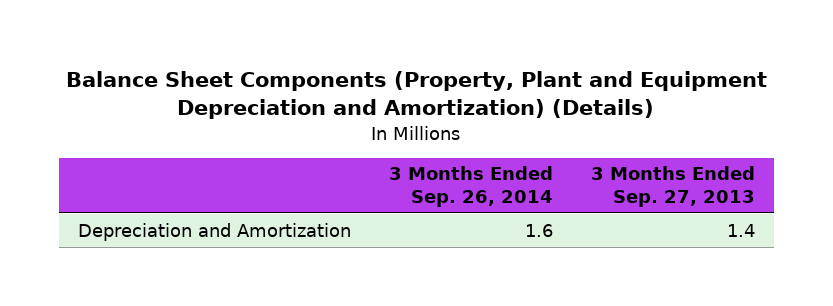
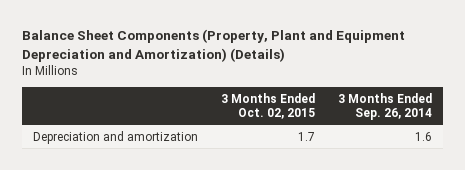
- | 3 Months Ended Sep. 26, 2014 | 3 Months Ended Sep. 27, 2013
+ | 3 Months Ended Oct. 02, 2015 | 3 Months Ended Sep. 26, 2014
- Depreciation and Amortization | 1.6 | 1.4
+ Depreciation and amortization | 1.7 | 1.6

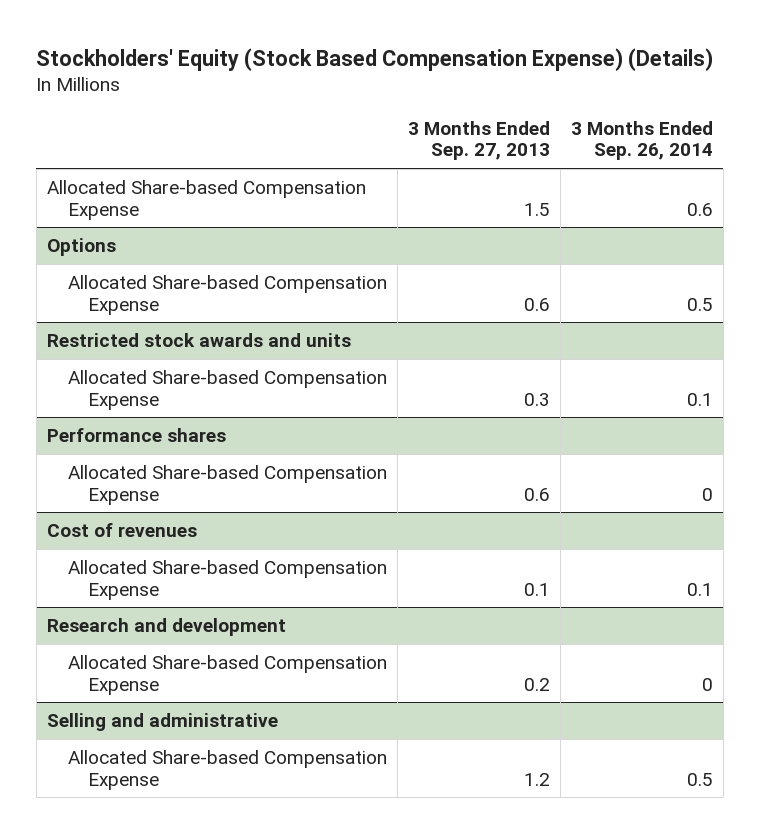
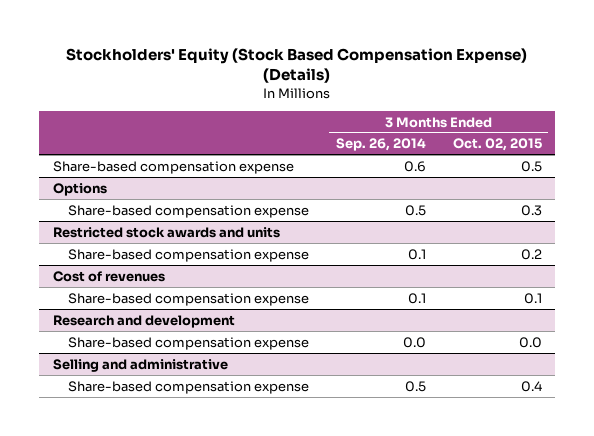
- | 3 Months Ended Sep. 27, 2013 | 3 Months Ended Sep. 26, 2014
+ | 3 Months Ended Sep. 26, 2014 | 3 Months Ended Oct. 02, 2015
- Allocated Share-based Compensation Expense | 1.5 | 0.6
+ Share-based compensation expense | 0.6 | 0.5
@ Options
- Allocated Share-based Compensation Expense | 0.6 | 0.5
+ Share-based compensation expense | 0.5 | 0.3
@ Restricted stock awards and units
- Allocated Share-based Compensation Expense | 0.3 | 0.1
- Performance shares
- Allocated Share-based Compensation Expense | 0.6 | 0
@ Restricted stock awards and units
+ Share-based compensation expense | 0.1 | 0.2
@ Cost of revenues
- Allocated Share-based Compensation Expense | 0.1 | 0.1
+ Share-based compensation expense | 0.1 | 0.1
@ Research and development
- Allocated Share-based Compensation Expense | 0.2 | 0
+ Share-based compensation expense | 0.0 | 0.0
@ Selling and administrative
- Allocated Share-based Compensation Expense | 1.2 | 0.5
+ Share-based compensation expense | 0.5 | 0.4

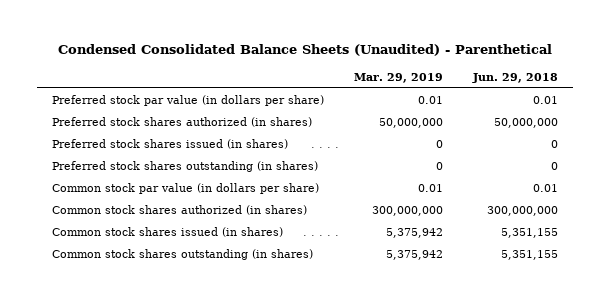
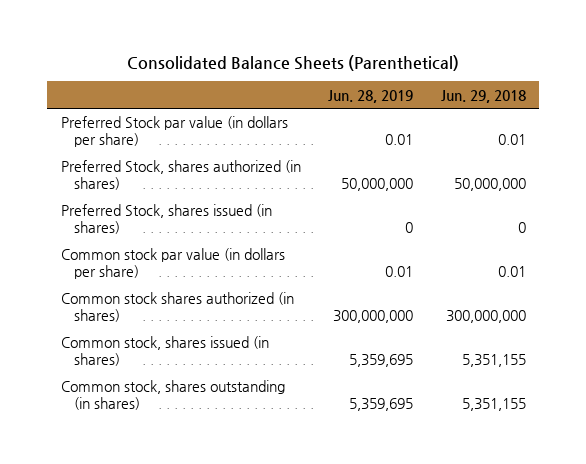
- Condensed Consolidated Balance Sheets (Unaudited) - Parenthetical
+ Consolidated Balance Sheets (Parenthetical)
- | Mar. 29, 2019 | Jun. 29, 2018
+ | Jun. 28, 2019 | Jun. 29, 2018
- Preferred stock par value (in dollars per share) | 0.01 | 0.01
- Preferred stock shares authorized (in shares) | 50,000,000 | 50,000,000
- Preferred stock shares issued (in shares) | 0 | 0
- Preferred stock shares outstanding (in shares) | 0 | 0
+ Preferred Stock par value (in dollars per share) | 0.01 | 0.01
+ Preferred Stock, shares authorized (in shares) | 50,000,000 | 50,000,000
+ Preferred Stock, shares issued (in shares) | 0 | 0
- Common stock shares issued (in shares) | 5,375,942 | 5,351,155
- Common stock shares outstanding (in shares) | 5,375,942 | 5,351,155
+ Common stock, shares issued (in shares) | 5,359,695 | 5,351,155
+ Common stock, shares outstanding (in shares) | 5,359,695 | 5,351,155

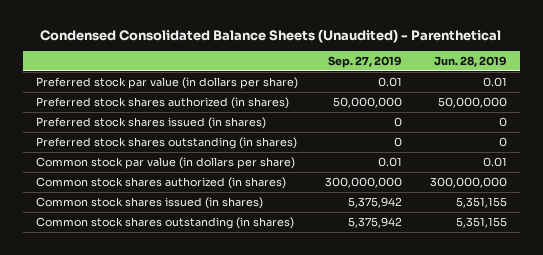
- Consolidated Balance Sheets (Parenthetical)
+ Condensed Consolidated Balance Sheets (Unaudited) - Parenthetical
- | Jun. 28, 2019 | Jun. 29, 2018
+ | Sep. 27, 2019 | Jun. 28, 2019
- Preferred Stock par value (in dollars per share) | 0.01 | 0.01
- Preferred Stock, shares authorized (in shares) | 50,000,000 | 50,000,000
- Preferred Stock, shares issued (in shares) | 0 | 0
+ Preferred stock par value (in dollars per share) | 0.01 | 0.01
+ Preferred stock shares authorized (in shares) | 50,000,000 | 50,000,000
+ Preferred stock shares issued (in shares) | 0 | 0
+ Preferred stock shares outstanding (in shares) | 0 | 0
- Common stock, shares issued (in shares) | 5,359,695 | 5,351,155
- Common stock, shares outstanding (in shares) | 5,359,695 | 5,351,155
+ Common stock shares issued (in shares) | 5,375,942 | 5,351,155
+ Common stock shares outstanding (in shares) | 5,375,942 | 5,351,155

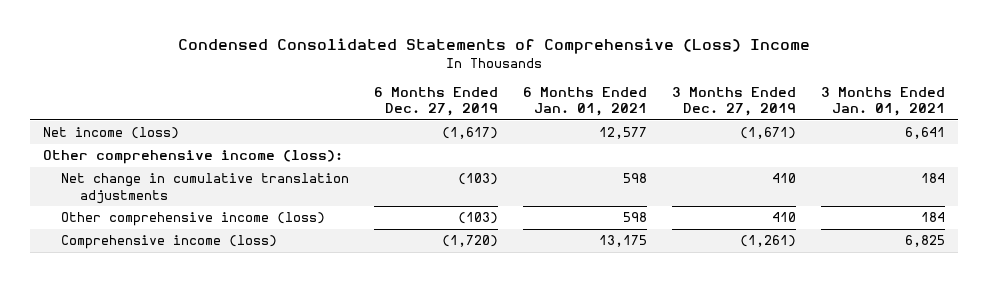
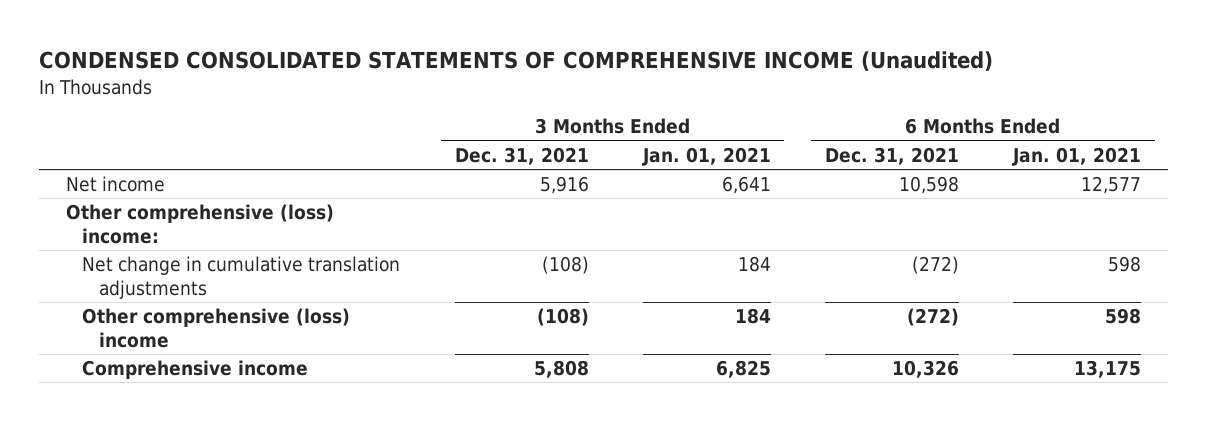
- Condensed Consolidated Statements of Comprehensive (Loss) Income
+ CONDENSED CONSOLIDATED STATEMENTS OF COMPREHENSIVE INCOME (Unaudited)
- | 6 Months Ended Dec. 27, 2019 | 6 Months Ended Jan. 01, 2021 | 3 Months Ended Dec. 27, 2019 | 3 Months Ended Jan. 01, 2021
+ | 3 Months Ended Dec. 31, 2021 | 3 Months Ended Jan. 01, 2021 | 6 Months Ended Dec. 31, 2021 | 6 Months Ended Jan. 01, 2021
- Net income (loss) | (1,617) | 12,577 | (1,671) | 6,641
- Other comprehensive income (loss):
+ Net income | 5,916 | 6,641 | 10,598 | 12,577
+ Other comprehensive (loss) income:
- Other comprehensive income (loss) | (103) | 598 | 410 | 184
- Comprehensive income (loss) | (1,720) | 13,175 | (1,261) | 6,825
+ Other comprehensive (loss) income | (108) | 184 | (272) | 598
+ Comprehensive income | 5,808 | 6,825 | 10,326 | 13,175

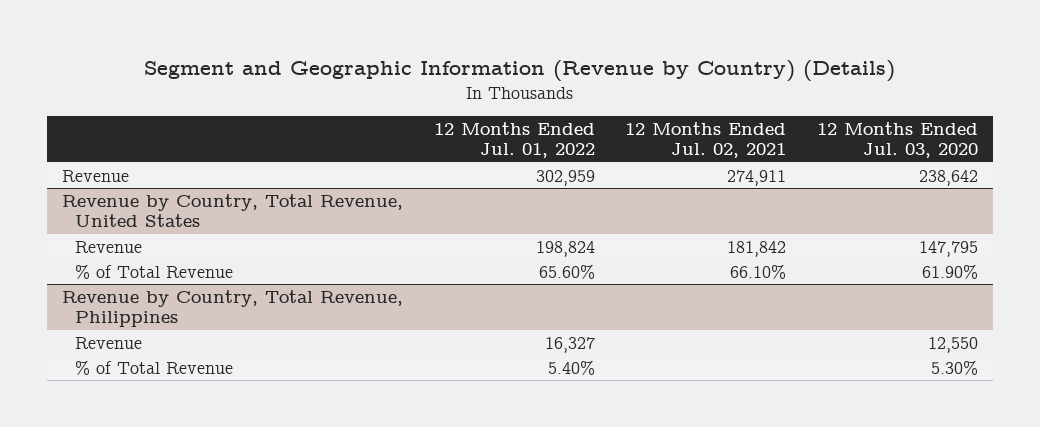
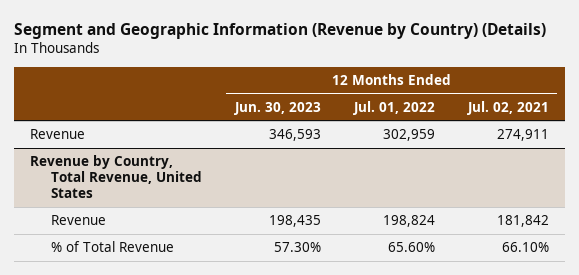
- | 12 Months Ended Jul. 01, 2022 | 12 Months Ended Jul. 02, 2021 | 12 Months Ended Jul. 03, 2020
+ | 12 Months Ended Jun. 30, 2023 | 12 Months Ended Jul. 01, 2022 | 12 Months Ended Jul. 02, 2021
- Revenue by Country, Total Revenue, Philippines
- Revenue | 16,327 | | 12,550
- % of Total Revenue | 5.40% | | 5.30%

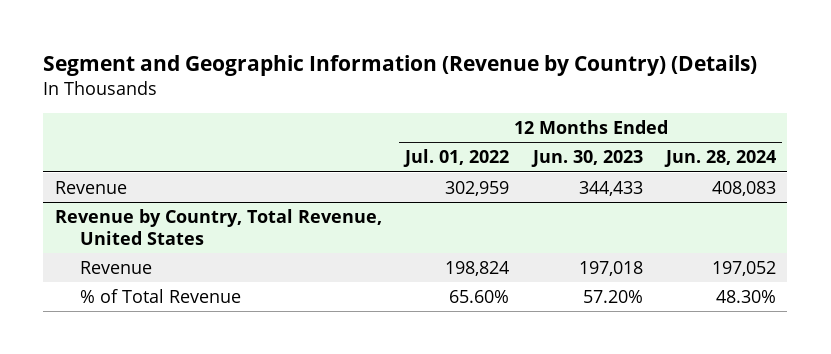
- | 12 Months Ended Jun. 30, 2023 | 12 Months Ended Jul. 01, 2022 | 12 Months Ended Jul. 02, 2021
+ | 12 Months Ended Jul. 01, 2022 | 12 Months Ended Jun. 30, 2023 | 12 Months Ended Jun. 28, 2024
- Revenue | 346,593 | 302,959 | 274,911
+ Revenue | 302,959 | 344,433 | 408,083
@ Revenue by Country, Total Revenue, United States
- Revenue | 198,435 | 198,824 | 181,842
- % of Total Revenue | 57.30% | 65.60% | 66.10%
+ Revenue | 198,824 | 197,018 | 197,052
+ % of Total Revenue | 65.60% | 57.20% | 48.30%

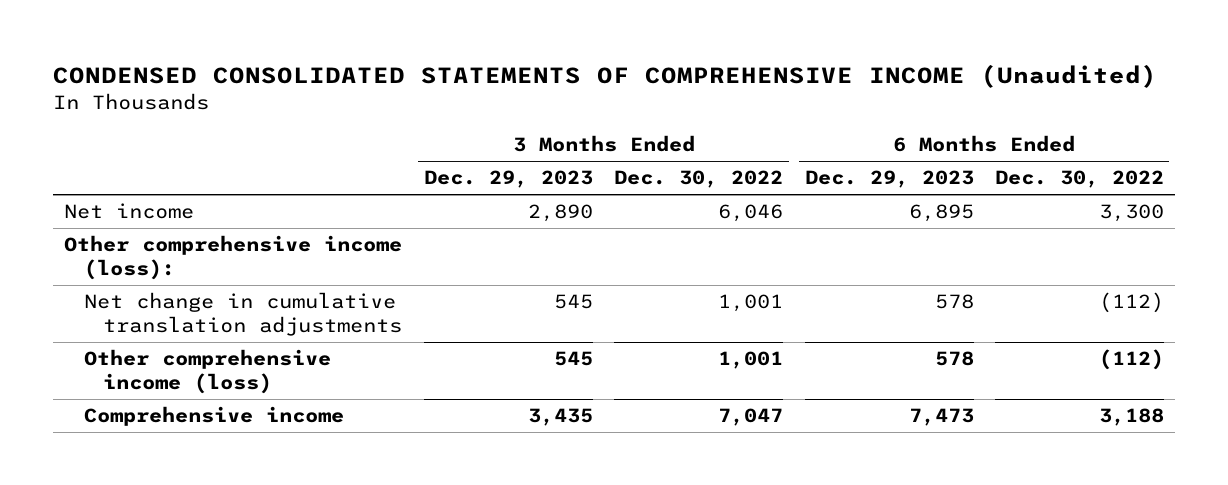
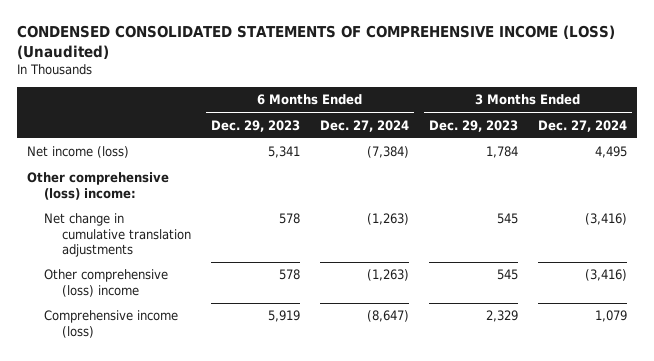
- CONDENSED CONSOLIDATED STATEMENTS OF COMPREHENSIVE INCOME (Unaudited)
+ CONDENSED CONSOLIDATED STATEMENTS OF COMPREHENSIVE INCOME (LOSS) (Unaudited)
- | 3 Months Ended Dec. 29, 2023 | 3 Months Ended Dec. 30, 2022 | 6 Months Ended Dec. 29, 2023 | 6 Months Ended Dec. 30, 2022
+ | 6 Months Ended Dec. 29, 2023 | 6 Months Ended Dec. 27, 2024 | 3 Months Ended Dec. 29, 2023 | 3 Months Ended Dec. 27, 2024
- Net income | 2,890 | 6,046 | 6,895 | 3,300
- Other comprehensive income (loss):
+ Net income (loss) | 5,341 | (7,384) | 1,784 | 4,495
+ Other comprehensive (loss) income:
- Other comprehensive income (loss) | 545 | 1,001 | 578 | (112)
- Comprehensive income | 3,435 | 7,047 | 7,473 | 3,188
+ Other comprehensive (loss) income | 578 | (1,263) | 545 | (3,416)
+ Comprehensive income (loss) | 5,919 | (8,647) | 2,329 | 1,079

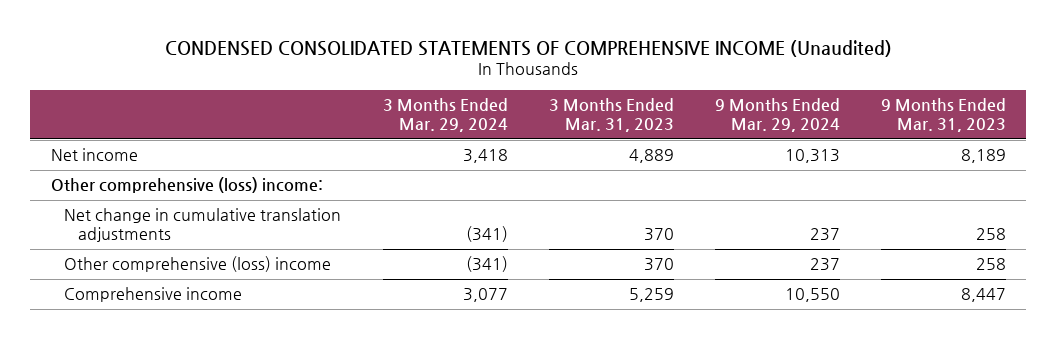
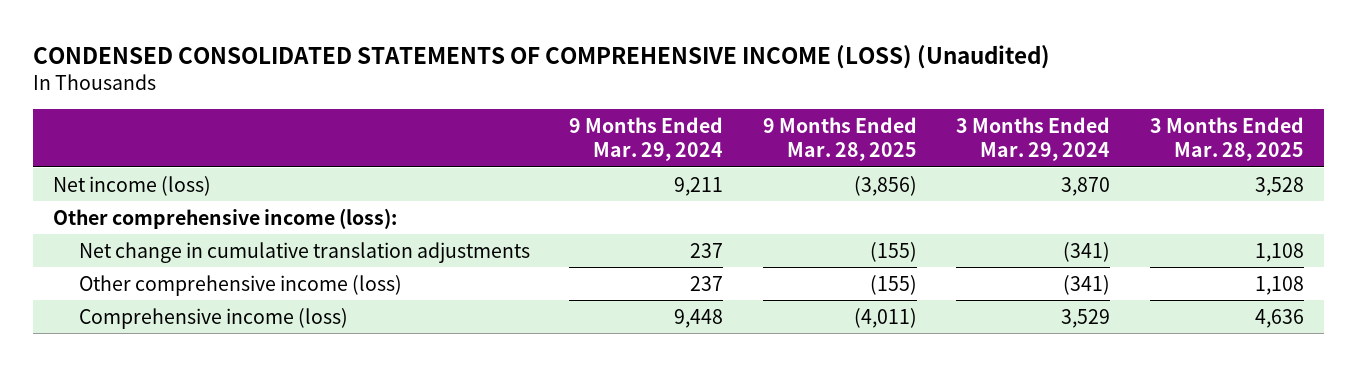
- CONDENSED CONSOLIDATED STATEMENTS OF COMPREHENSIVE INCOME (Unaudited)
+ CONDENSED CONSOLIDATED STATEMENTS OF COMPREHENSIVE INCOME (LOSS) (Unaudited)
- | 3 Months Ended Mar. 29, 2024 | 3 Months Ended Mar. 31, 2023 | 9 Months Ended Mar. 29, 2024 | 9 Months Ended Mar. 31, 2023
+ | 9 Months Ended Mar. 29, 2024 | 9 Months Ended Mar. 28, 2025 | 3 Months Ended Mar. 29, 2024 | 3 Months Ended Mar. 28, 2025
- Net income | 3,418 | 4,889 | 10,313 | 8,189
- Other comprehensive (loss) income:
+ Net income (loss) | 9,211 | (3,856) | 3,870 | 3,528
+ Other comprehensive income (loss):
- Other comprehensive (loss) income | (341) | 370 | 237 | 258
- Comprehensive income | 3,077 | 5,259 | 10,550 | 8,447
+ Other comprehensive income (loss) | 237 | (155) | (341) | 1,108
+ Comprehensive income (loss) | 9,448 | (4,011) | 3,529 | 4,636

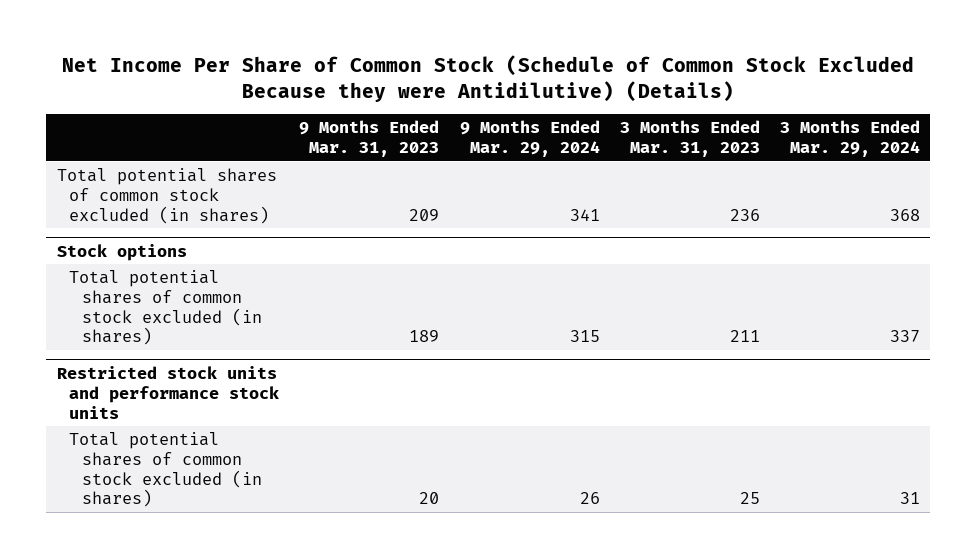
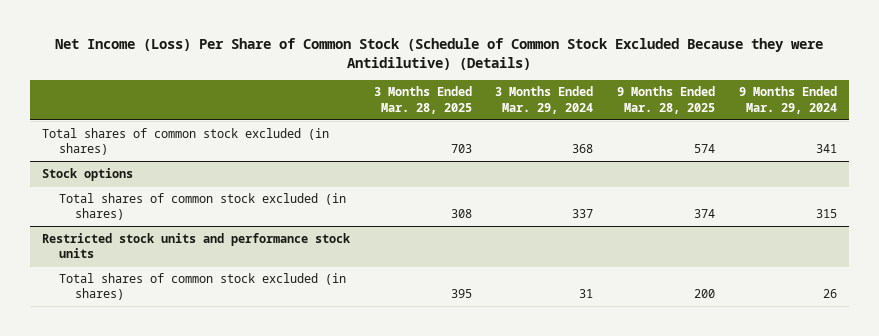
- Net Income Per Share of Common Stock (Schedule of Common Stock Excluded Because they were Antidilutive) (Details)
+ Net Income (Loss) Per Share of Common Stock (Schedule of Common Stock Excluded Because they were Antidilutive) (Details)
- | 9 Months Ended Mar. 31, 2023 | 9 Months Ended Mar. 29, 2024 | 3 Months Ended Mar. 31, 2023 | 3 Months Ended Mar. 29, 2024
+ | 3 Months Ended Mar. 28, 2025 | 3 Months Ended Mar. 29, 2024 | 9 Months Ended Mar. 28, 2025 | 9 Months Ended Mar. 29, 2024
- Total potential shares of common stock excluded (in shares) | 209 | 341 | 236 | 368
+ Total shares of common stock excluded (in shares) | 703 | 368 | 574 | 341
@ Stock options
- Total potential shares of common stock excluded (in shares) | 189 | 315 | 211 | 337
+ Total shares of common stock excluded (in shares) | 308 | 337 | 374 | 315
@ Restricted stock units and performance stock units
- Total potential shares of common stock excluded (in shares) | 20 | 26 | 25 | 31
+ Total shares of common stock excluded (in shares) | 395 | 31 | 200 | 26

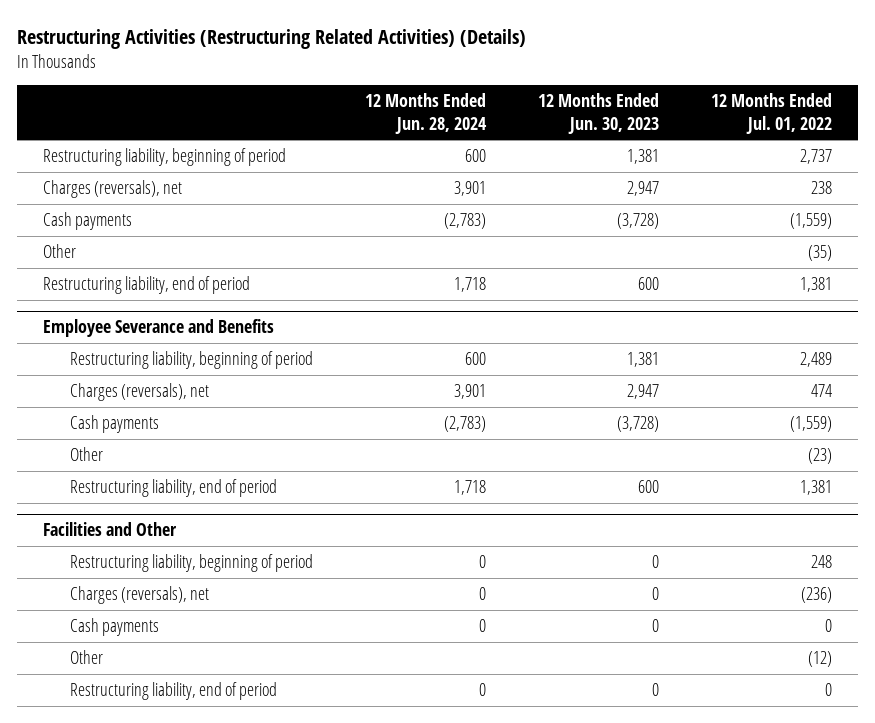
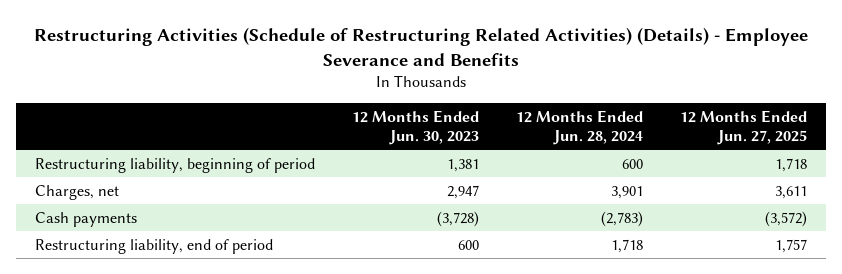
- Restructuring Activities (Restructuring Related Activities) (Details)
+ Restructuring Activities (Schedule of Restructuring Related Activities) (Details) - Employee Severance and Benefits
- | 12 Months Ended Jun. 28, 2024 | 12 Months Ended Jun. 30, 2023 | 12 Months Ended Jul. 01, 2022
+ | 12 Months Ended Jun. 30, 2023 | 12 Months Ended Jun. 28, 2024 | 12 Months Ended Jun. 27, 2025
- Charges (reversals), net | 3,901 | 2,947 | 238
- Cash payments | (2,783) | (3,728) | (1,559)
- Other | | | (35)
- Restructuring liability, end of period | 1,718 | 600 | 1,381
- Employee Severance and Benefits
- Restructuring liability, beginning of period | 600 | 1,381 | 2,489
- Charges (reversals), net | 3,901 | 2,947 | 474
+ Charges, net | 2,947 | 3,901 | 3,611
- Other | | | (23)
- Facilities and Other
- Restructuring liability, beginning of period | 0 | 0 | 248
- Charges (reversals), net | 0 | 0 | (236)
- Cash payments | 0 | 0 | 0
- Other | | | (12)
- Restructuring liability, end of period | 0 | 0 | 0

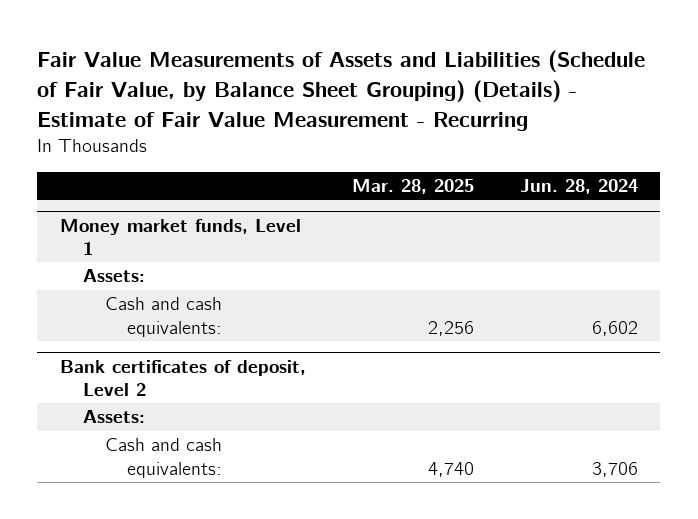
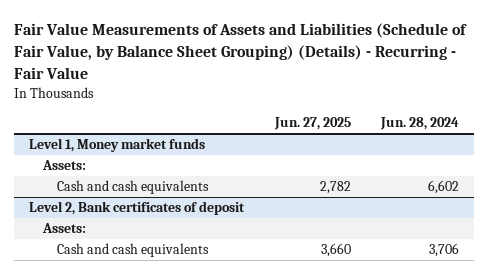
- Fair Value Measurements of Assets and Liabilities (Schedule of Fair Value, by Balance Sheet Grouping) (Details) - Estimate of Fair Value Measurement - Recurring
+ Fair Value Measurements of Assets and Liabilities (Schedule of Fair Value, by Balance Sheet Grouping) (Details) - Recurring - Fair Value
- | Mar. 28, 2025 | Jun. 28, 2024
+ | Jun. 27, 2025 | Jun. 28, 2024
- Money market funds, Level 1
+ Level 1, Money market funds
- Cash and cash equivalents: | 2,256 | 6,602
- Bank certificates of deposit, Level 2
+ Cash and cash equivalents | 2,782 | 6,602
+ Level 2, Bank certificates of deposit
- Cash and cash equivalents: | 4,740 | 3,706
+ Cash and cash equivalents | 3,660 | 3,706

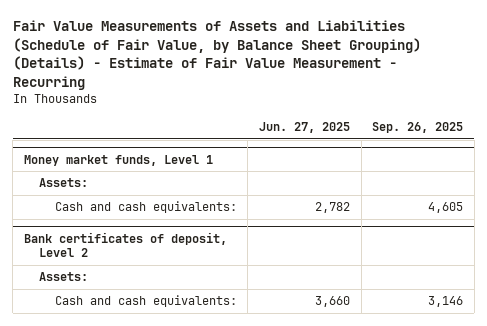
- Fair Value Measurements of Assets and Liabilities (Schedule of Fair Value, by Balance Sheet Grouping) (Details) - Recurring - Fair Value
+ Fair Value Measurements of Assets and Liabilities (Schedule of Fair Value, by Balance Sheet Grouping) (Details) - Estimate of Fair Value Measurement - Recurring
- | Jun. 27, 2025 | Jun. 28, 2024
+ | Jun. 27, 2025 | Sep. 26, 2025
- Level 1, Money market funds
+ Money market funds, Level 1
- Cash and cash equivalents | 2,782 | 6,602
- Level 2, Bank certificates of deposit
+ Cash and cash equivalents: | 2,782 | 4,605
+ Bank certificates of deposit, Level 2
- Cash and cash equivalents | 3,660 | 3,706
+ Cash and cash equivalents: | 3,660 | 3,146

